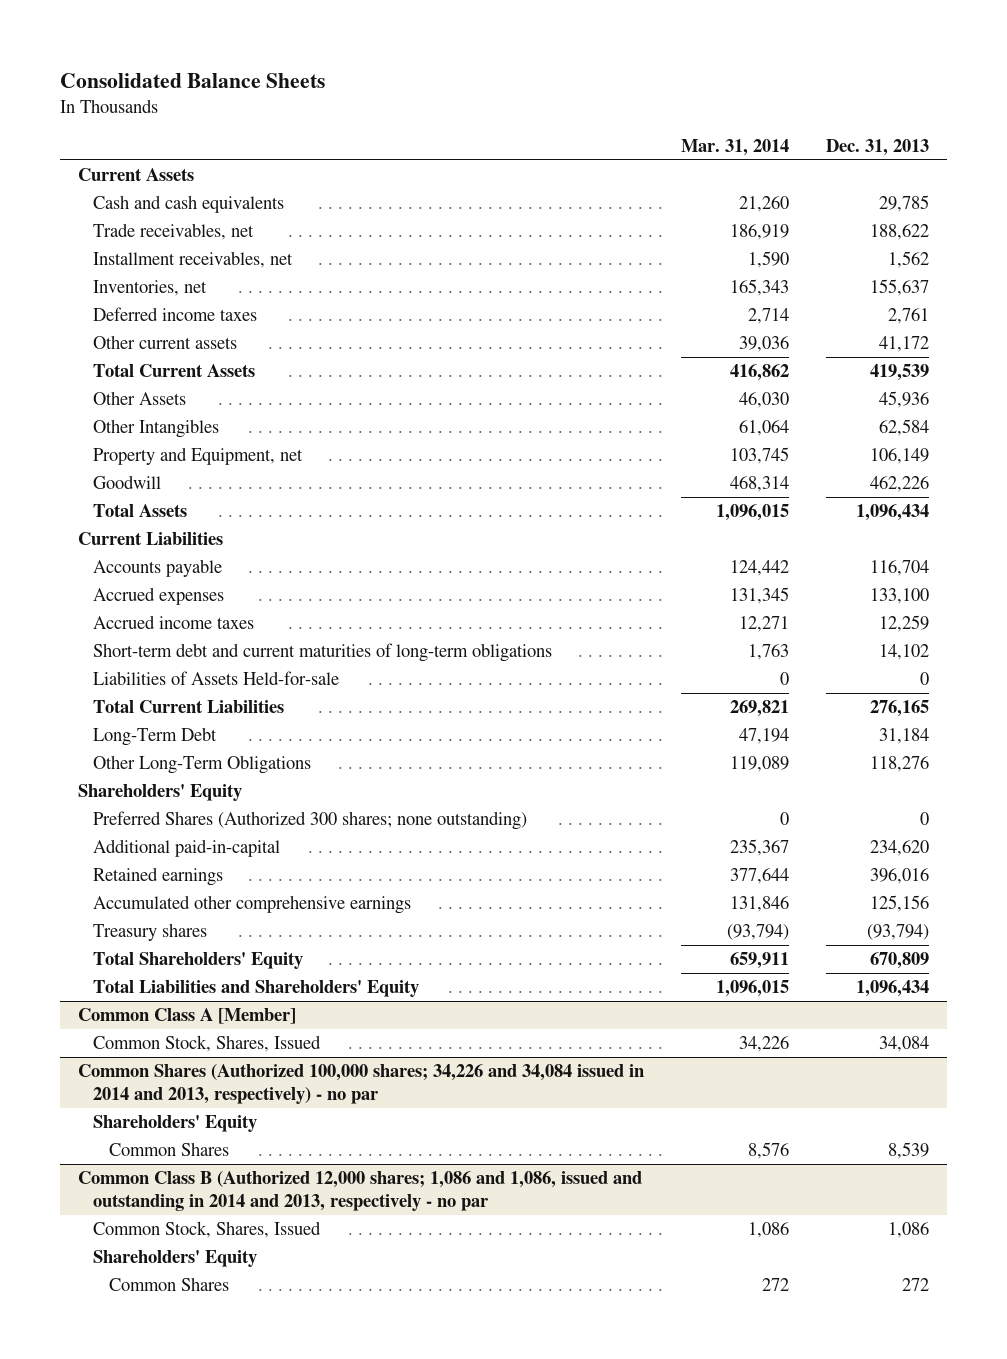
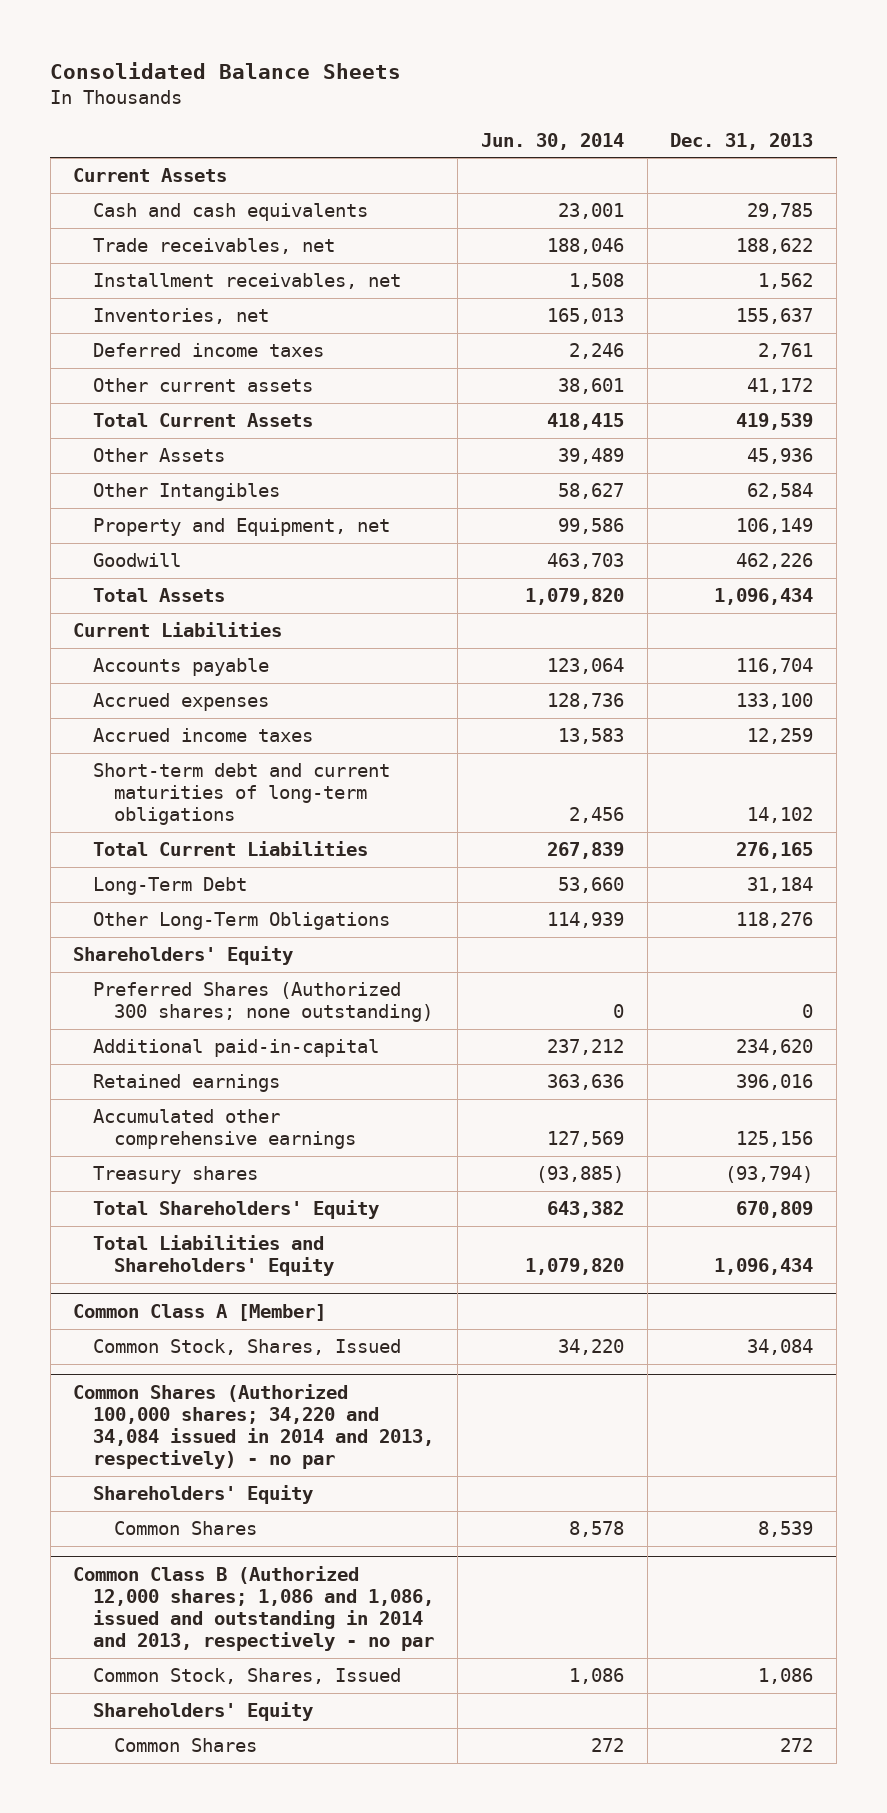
- | Mar. 31, 2014 | Dec. 31, 2013
+ | Jun. 30, 2014 | Dec. 31, 2013
- Liabilities of Assets Held-for-sale | 0 | 0
- Common Shares (Authorized 100,000 shares; 34,226 and 34,084 issued in 2014 and 2013, respectively) - no par
+ Common Shares (Authorized 100,000 shares; 34,220 and 34,084 issued in 2014 and 2013, respectively) - no par

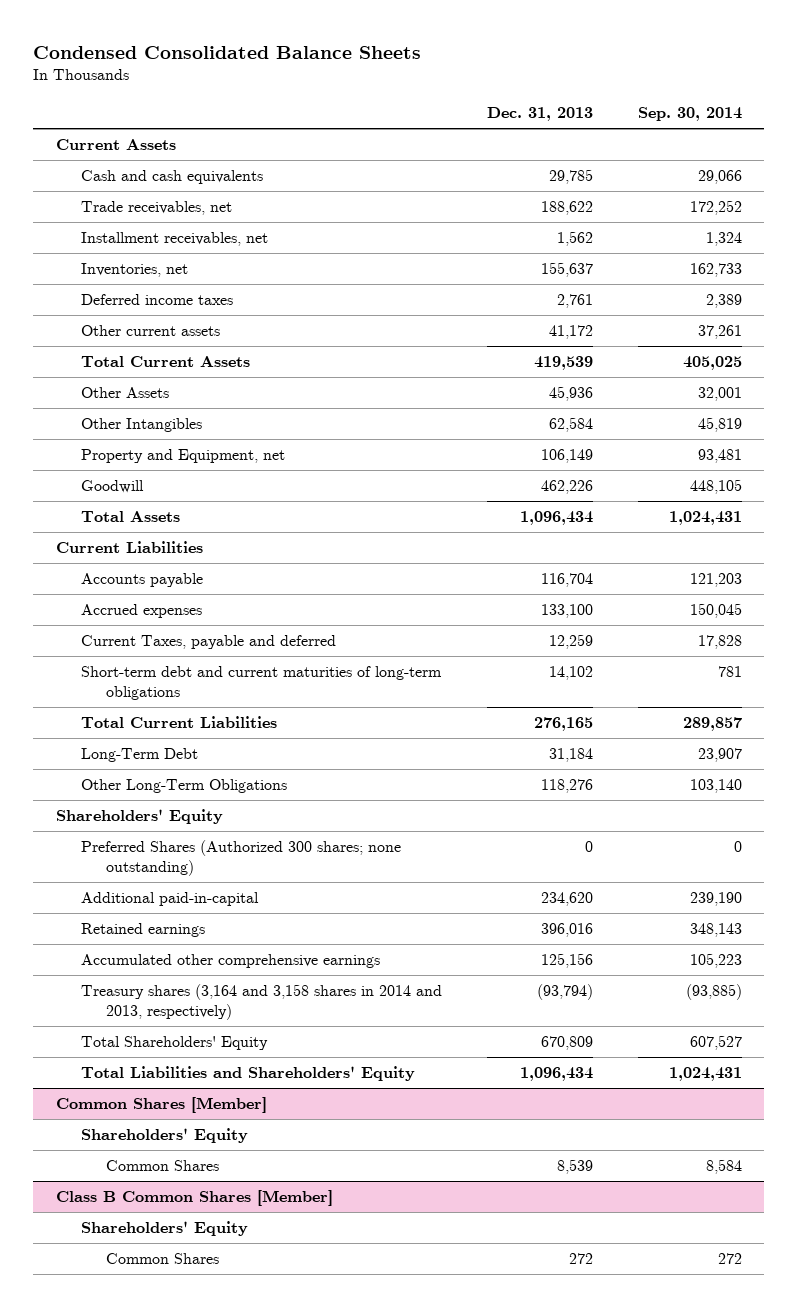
- Consolidated Balance Sheets
+ Condensed Consolidated Balance Sheets
- | Jun. 30, 2014 | Dec. 31, 2013
+ | Dec. 31, 2013 | Sep. 30, 2014
- Accrued income taxes | 13,583 | 12,259
+ Current Taxes, payable and deferred | 12,259 | 17,828
- Treasury shares | (93,885) | (93,794)
+ Treasury shares (3,164 and 3,158 shares in 2014 and 2013, respectively) | (93,794) | (93,885)
- Common Class A [Member]
- Common Stock, Shares, Issued | 34,220 | 34,084
- Common Shares (Authorized 100,000 shares; 34,220 and 34,084 issued in 2014 and 2013, respectively) - no par
+ Common Shares [Member]
- Common Class B (Authorized 12,000 shares; 1,086 and 1,086, issued and outstanding in 2014 and 2013, respectively - no par
- Common Stock, Shares, Issued | 1,086 | 1,086
+ Class B Common Shares [Member]

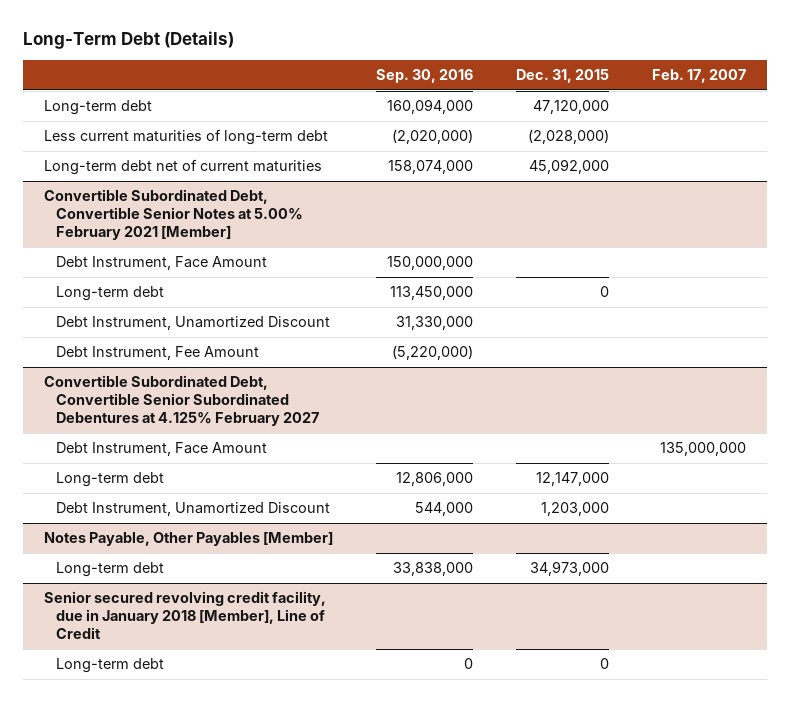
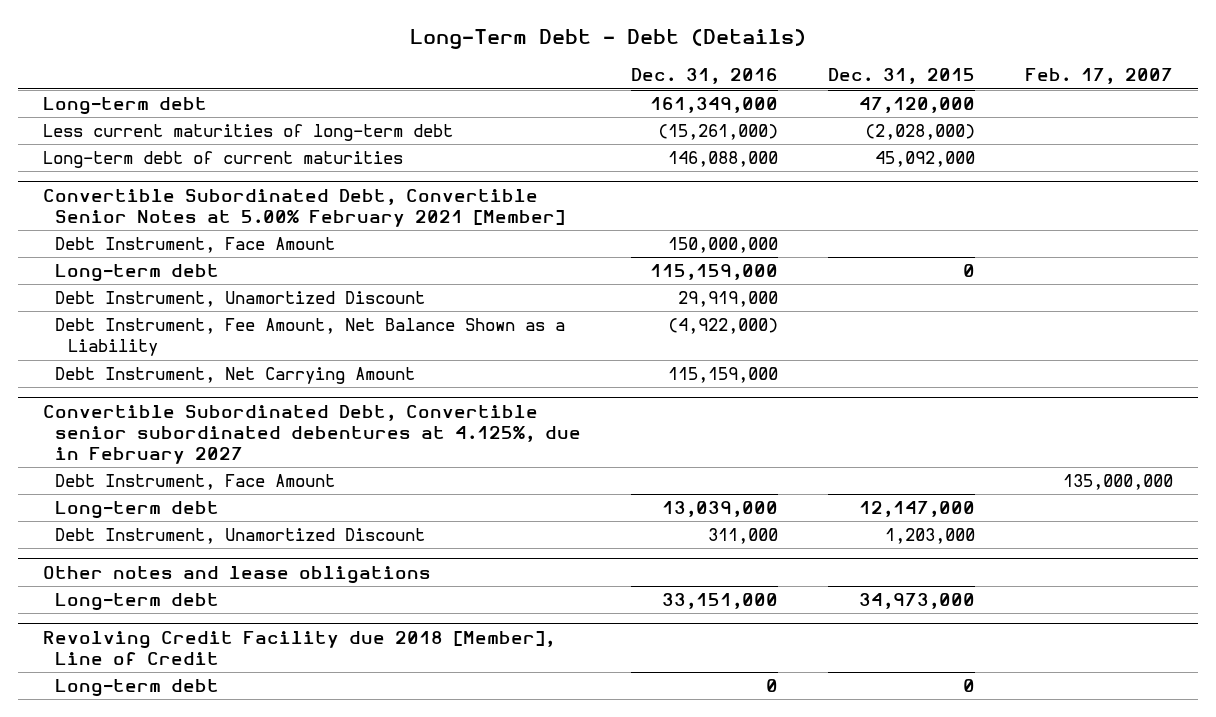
- Long-Term Debt (Details)
+ Long-Term Debt - Debt (Details)
- | Sep. 30, 2016 | Dec. 31, 2015 | Feb. 17, 2007
+ | Dec. 31, 2016 | Dec. 31, 2015 | Feb. 17, 2007
- Long-term debt net of current maturities | 158,074,000 | 45,092,000 |
+ Long-term debt of current maturities | 146,088,000 | 45,092,000 |
@ Convertible Subordinated Debt, Convertible Senior Notes at 5.00% February 2021 [Member]
- Debt Instrument, Fee Amount | (5,220,000) | |
- Convertible Subordinated Debt, Convertible Senior Subordinated Debentures at 4.125% February 2027
@ Convertible Subordinated Debt, Convertible Senior Notes at 5.00% February 2021 [Member]
+ Debt Instrument, Fee Amount, Net Balance Shown as a Liability | (4,922,000) | |
+ Debt Instrument, Net Carrying Amount | 115,159,000 | |
+ Convertible Subordinated Debt, Convertible senior subordinated debentures at 4.125%, due in February 2027
- Notes Payable, Other Payables [Member]
+ Other notes and lease obligations
- Senior secured revolving credit facility, due in January 2018 [Member], Line of Credit
+ Revolving Credit Facility due 2018 [Member], Line of Credit

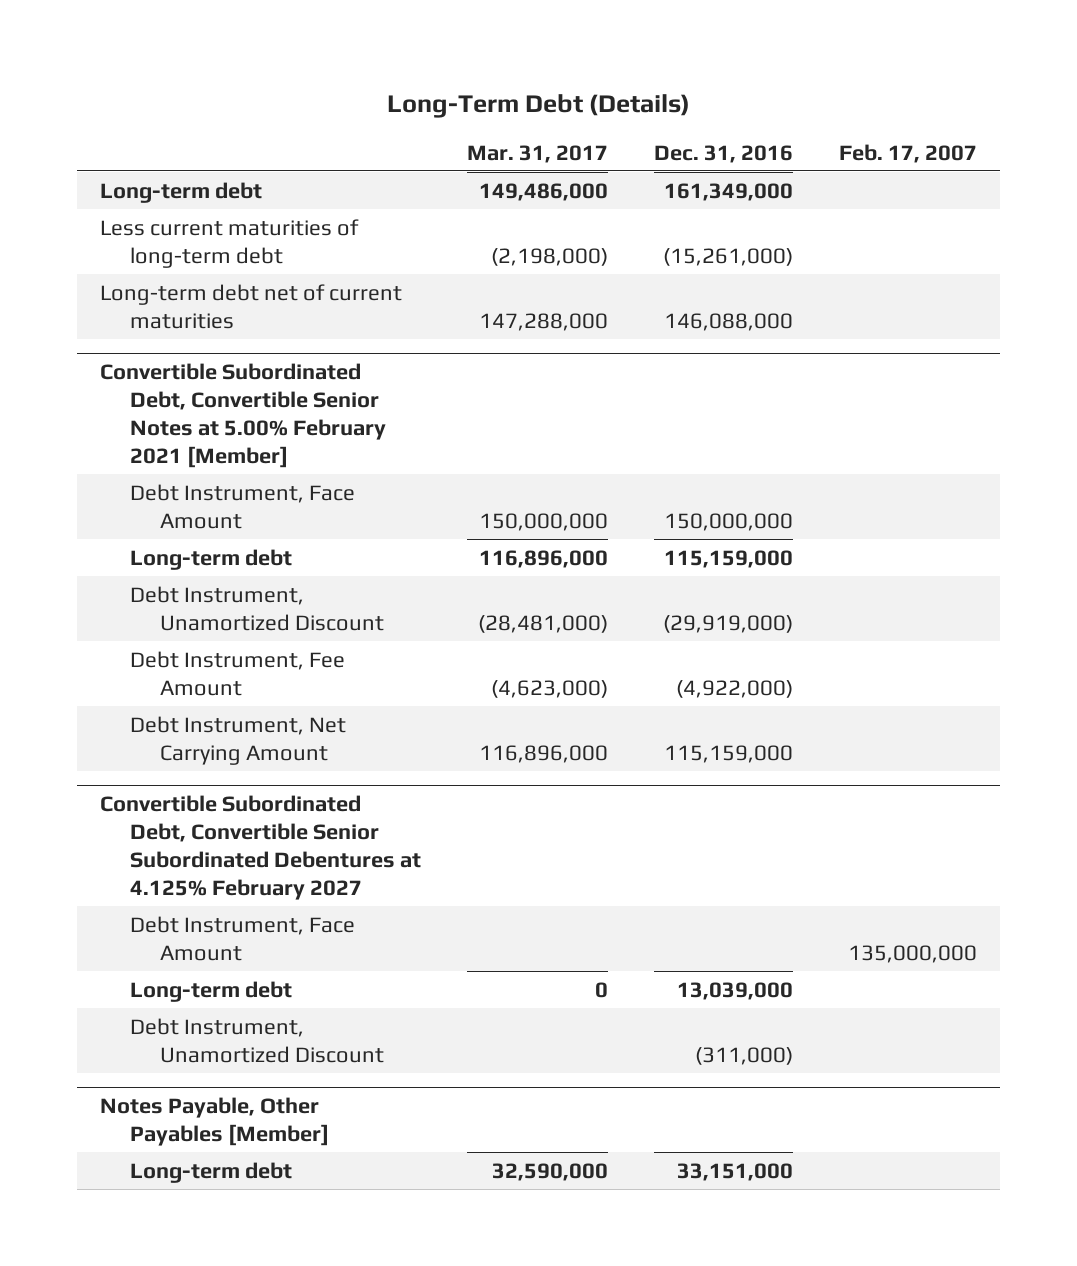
- Long-Term Debt - Debt (Details)
+ Long-Term Debt (Details)
- | Dec. 31, 2016 | Dec. 31, 2015 | Feb. 17, 2007
+ | Mar. 31, 2017 | Dec. 31, 2016 | Feb. 17, 2007
- Long-term debt of current maturities | 146,088,000 | 45,092,000 |
+ Long-term debt net of current maturities | 147,288,000 | 146,088,000 |
@ Convertible Subordinated Debt, Convertible Senior Notes at 5.00% February 2021 [Member]
- Debt Instrument, Unamortized Discount | 29,919,000 | |
- Debt Instrument, Fee Amount, Net Balance Shown as a Liability | (4,922,000) | |
+ Debt Instrument, Unamortized Discount | (28,481,000) | (29,919,000) |
+ Debt Instrument, Fee Amount | (4,623,000) | (4,922,000) |
- Convertible Subordinated Debt, Convertible senior subordinated debentures at 4.125%, due in February 2027
+ Convertible Subordinated Debt, Convertible Senior Subordinated Debentures at 4.125% February 2027
- Debt Instrument, Unamortized Discount | 311,000 | 1,203,000 |
- Other notes and lease obligations
+ Debt Instrument, Unamortized Discount | | (311,000) |
+ Notes Payable, Other Payables [Member]
- Revolving Credit Facility due 2018 [Member], Line of Credit
- Long-term debt | 0 | 0 |

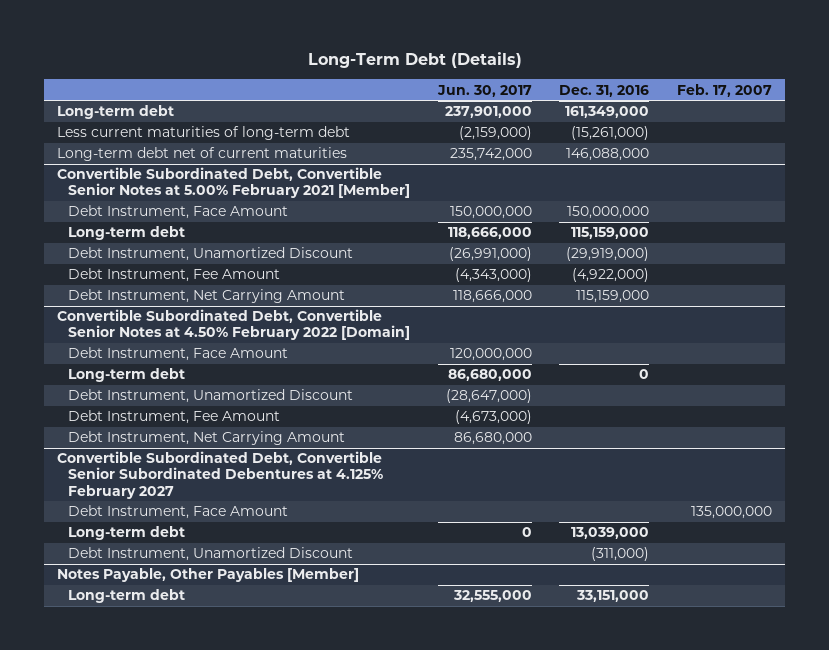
- | Mar. 31, 2017 | Dec. 31, 2016 | Feb. 17, 2007
+ | Jun. 30, 2017 | Dec. 31, 2016 | Feb. 17, 2007
+ Convertible Subordinated Debt, Convertible Senior Notes at 4.50% February 2022 [Domain]
+ Debt Instrument, Face Amount | 120,000,000 | |
+ Long-term debt | 86,680,000 | 0 |
+ Debt Instrument, Unamortized Discount | (28,647,000) | |
+ Debt Instrument, Fee Amount | (4,673,000) | |
+ Debt Instrument, Net Carrying Amount | 86,680,000 | |

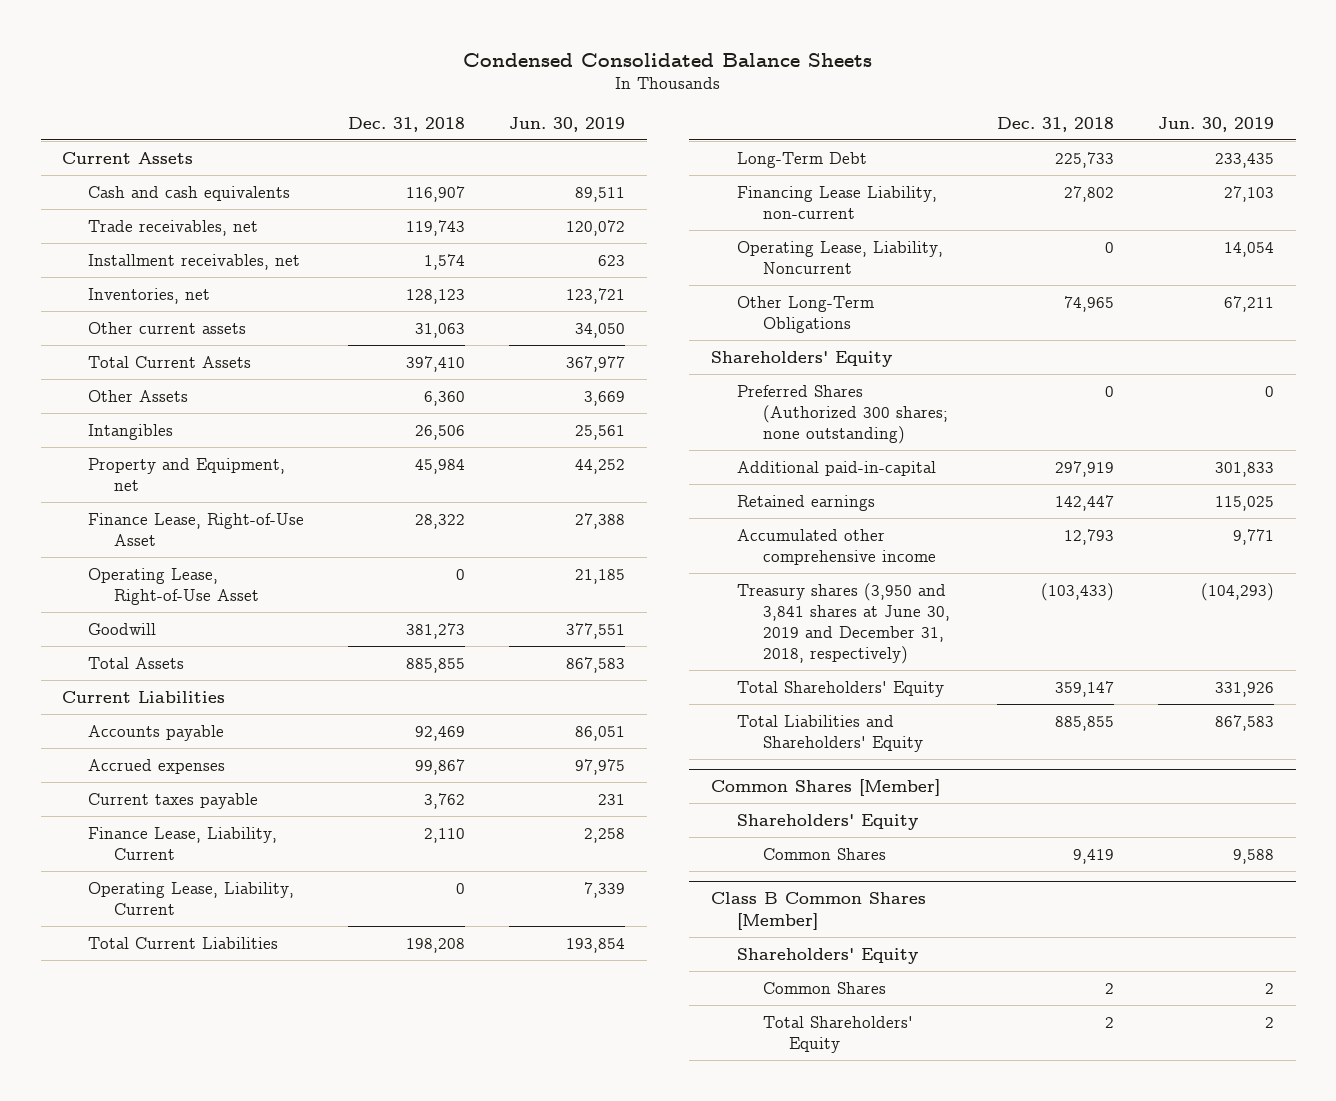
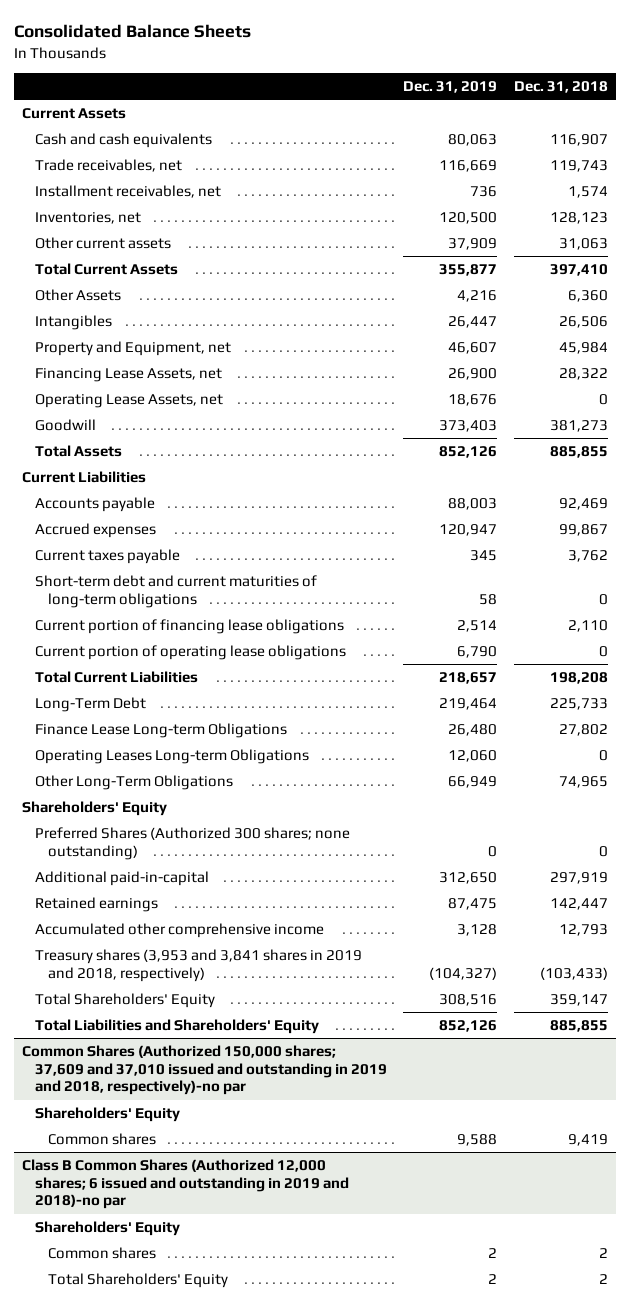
- Condensed Consolidated Balance Sheets
+ Consolidated Balance Sheets
- | Dec. 31, 2018 | Jun. 30, 2019
+ | Dec. 31, 2019 | Dec. 31, 2018
- Finance Lease, Right-of-Use Asset | 28,322 | 27,388
- Operating Lease, Right-of-Use Asset | 0 | 21,185
+ Financing Lease Assets, net | 26,900 | 28,322
+ Operating Lease Assets, net | 18,676 | 0
- Finance Lease, Liability, Current | 2,110 | 2,258
- Operating Lease, Liability, Current | 0 | 7,339
+ Short-term debt and current maturities of long-term obligations | 58 | 0
+ Current portion of financing lease obligations | 2,514 | 2,110
+ Current portion of operating lease obligations | 6,790 | 0
- Financing Lease Liability, non-current | 27,802 | 27,103
- Operating Lease, Liability, Noncurrent | 0 | 14,054
+ Finance Lease Long-term Obligations | 26,480 | 27,802
+ Operating Leases Long-term Obligations | 12,060 | 0
- Treasury shares (3,950 and 3,841 shares at June 30, 2019 and December 31, 2018, respectively) | (103,433) | (104,293)
+ Treasury shares (3,953 and 3,841 shares in 2019 and 2018, respectively) | (104,327) | (103,433)
- Common Shares [Member]
+ Common Shares (Authorized 150,000 shares; 37,609 and 37,010 issued and outstanding in 2019 and 2018, respectively)-no par
- Common Shares | 9,419 | 9,588
- Class B Common Shares [Member]
+ Common shares | 9,588 | 9,419
+ Class B Common Shares (Authorized 12,000 shares; 6 issued and outstanding in 2019 and 2018)-no par
- Common Shares | 2 | 2
+ Common shares | 2 | 2

